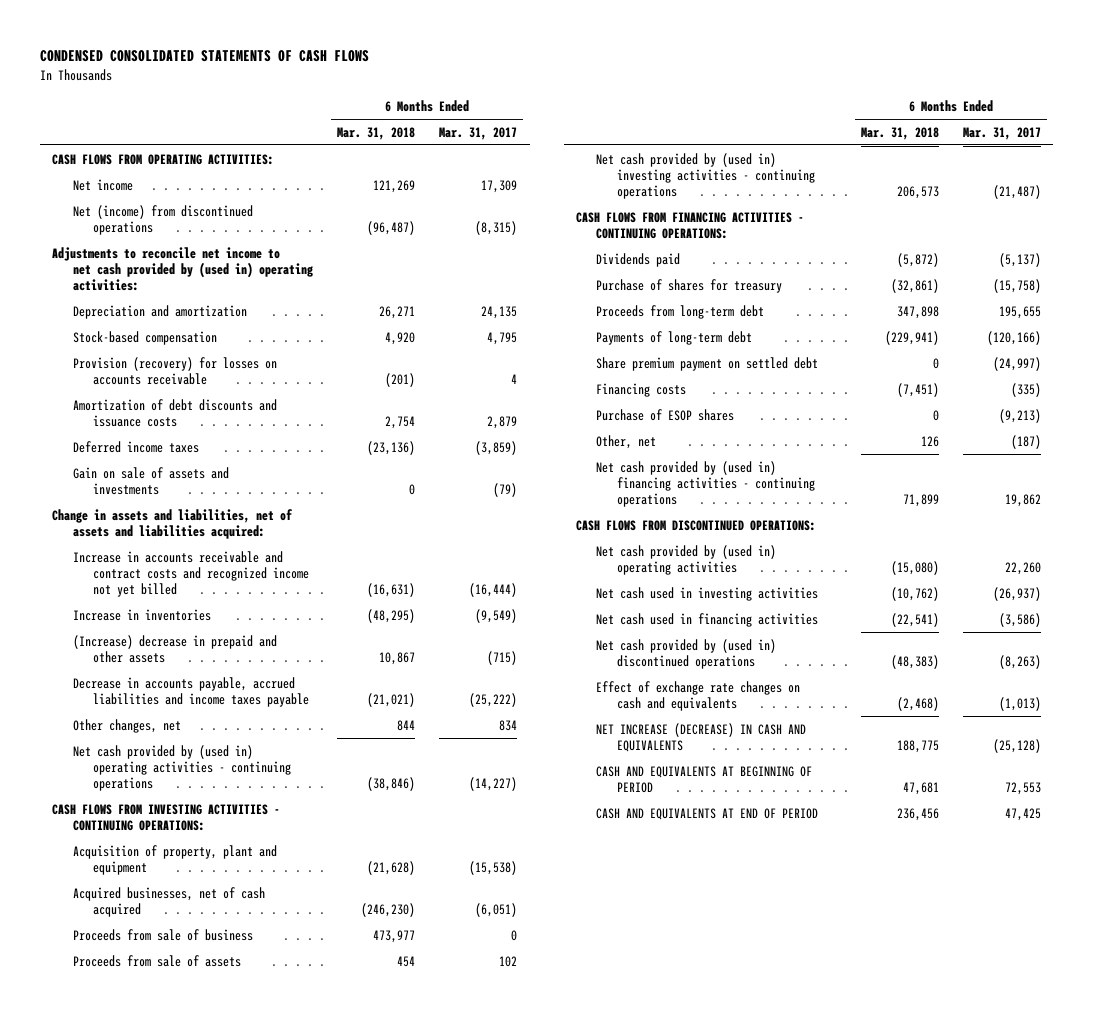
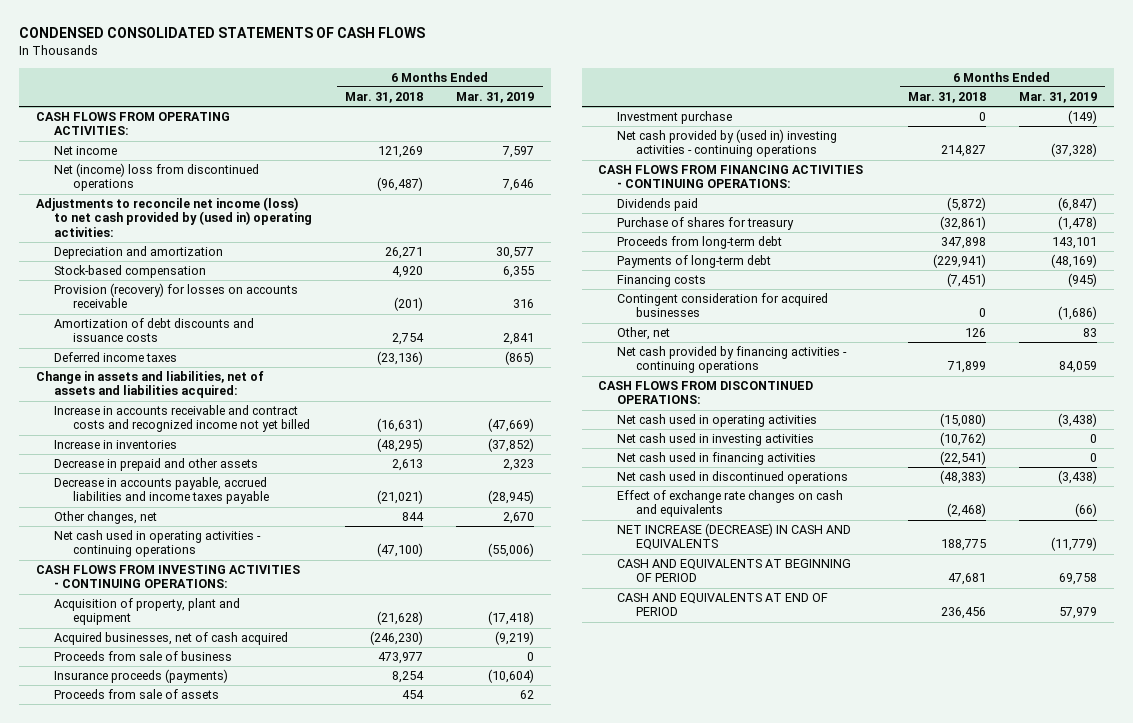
- | 6 Months Ended Mar. 31, 2018 | 6 Months Ended Mar. 31, 2017
+ | 6 Months Ended Mar. 31, 2018 | 6 Months Ended Mar. 31, 2019
- Net (income) from discontinued operations | (96,487) | (8,315)
- Adjustments to reconcile net income to net cash provided by (used in) operating activities:
+ Net (income) loss from discontinued operations | (96,487) | 7,646
+ Adjustments to reconcile net income (loss) to net cash provided by (used in) operating activities:
- Gain on sale of assets and investments | 0 | (79)
- (Increase) decrease in prepaid and other assets | 10,867 | (715)
+ Decrease in prepaid and other assets | 2,613 | 2,323
- Net cash provided by (used in) operating activities - continuing operations | (38,846) | (14,227)
+ Net cash used in operating activities - continuing operations | (47,100) | (55,006)
+ Insurance proceeds (payments) | 8,254 | (10,604)
- Net cash provided by (used in) investing activities - continuing operations | 206,573 | (21,487)
+ Investment purchase | 0 | (149)
+ Net cash provided by (used in) investing activities - continuing operations | 214,827 | (37,328)
- Share premium payment on settled debt | 0 | (24,997)
- Purchase of ESOP shares | 0 | (9,213)
+ Contingent consideration for acquired businesses | 0 | (1,686)
- Net cash provided by (used in) financing activities - continuing operations | 71,899 | 19,862
+ Net cash provided by financing activities - continuing operations | 71,899 | 84,059
- Net cash provided by (used in) operating activities | (15,080) | 22,260
+ Net cash used in operating activities | (15,080) | (3,438)
- Net cash provided by (used in) discontinued operations | (48,383) | (8,263)
+ Net cash used in discontinued operations | (48,383) | (3,438)

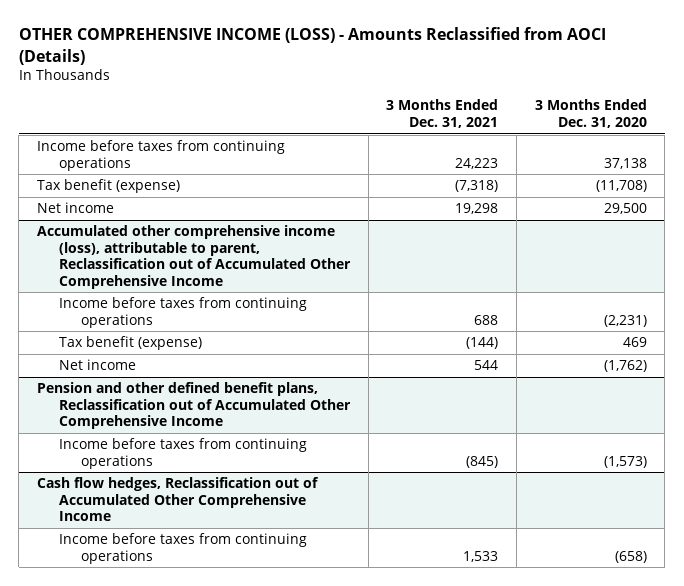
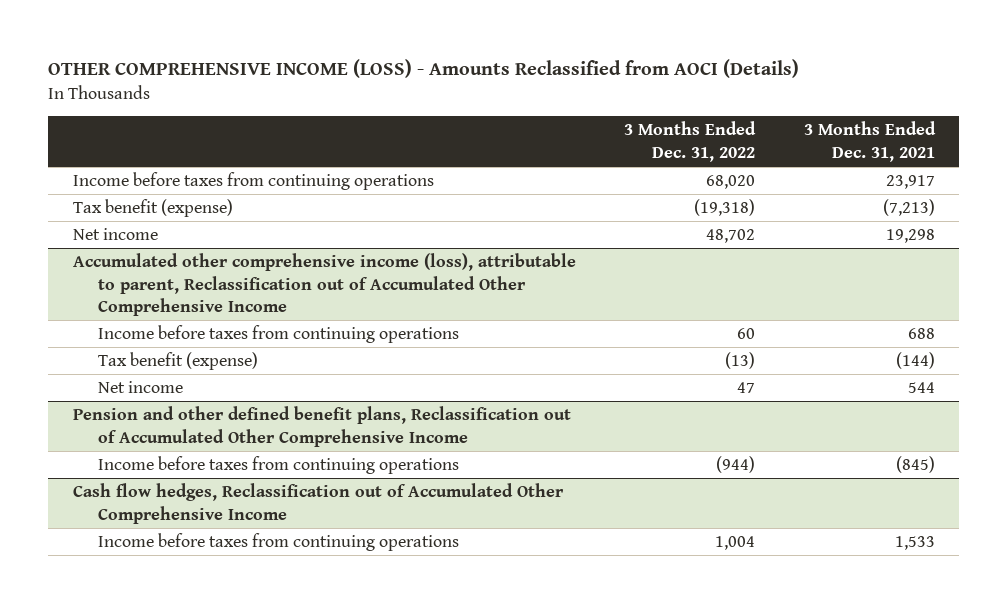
- | 3 Months Ended Dec. 31, 2021 | 3 Months Ended Dec. 31, 2020
+ | 3 Months Ended Dec. 31, 2022 | 3 Months Ended Dec. 31, 2021
- Income before taxes from continuing operations | 24,223 | 37,138
- Tax benefit (expense) | (7,318) | (11,708)
+ Income before taxes from continuing operations | 68,020 | 23,917
+ Tax benefit (expense) | (19,318) | (7,213)

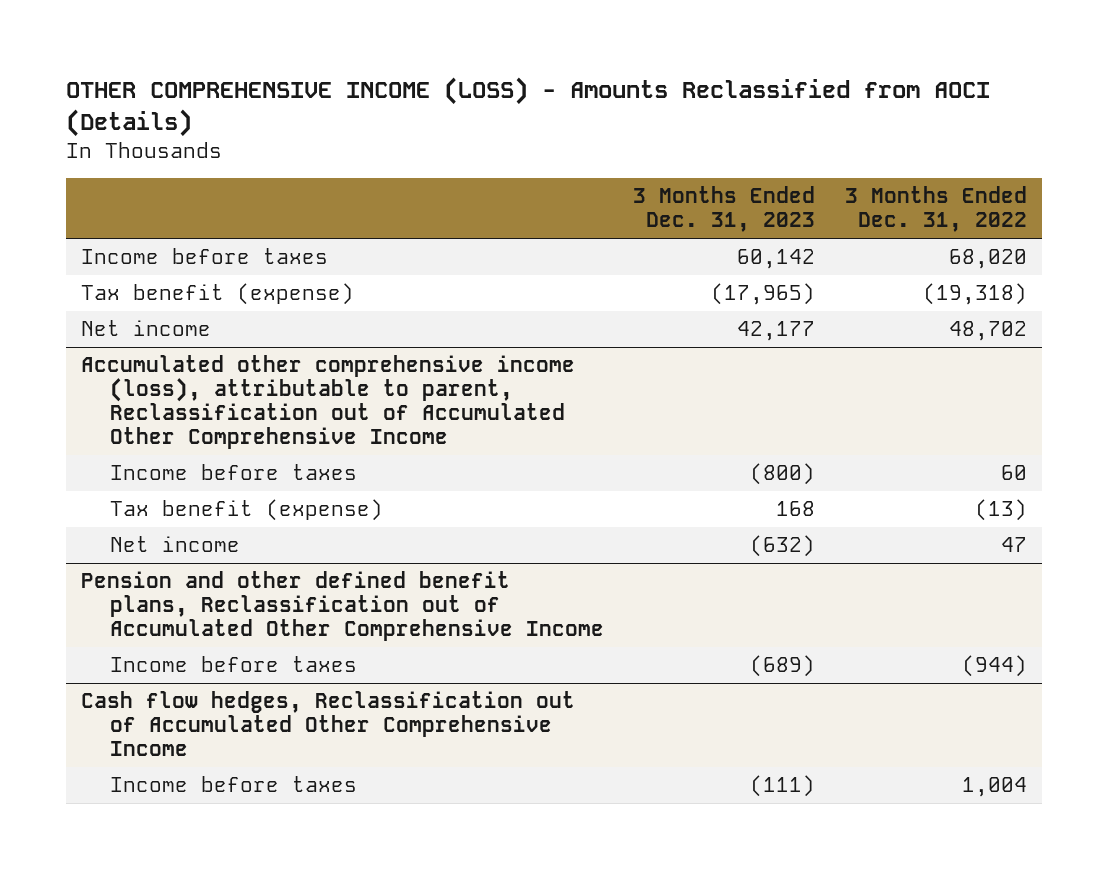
- | 3 Months Ended Dec. 31, 2022 | 3 Months Ended Dec. 31, 2021
+ | 3 Months Ended Dec. 31, 2023 | 3 Months Ended Dec. 31, 2022
- Income before taxes from continuing operations | 68,020 | 23,917
+ Income before taxes | 60,142 | 68,020
@ Accumulated other comprehensive income (loss), attributable to parent, Reclassification out of Accumulated Other Comprehensive Income
- Income before taxes from continuing operations | 60 | 688
+ Income before taxes | (800) | 60
@ Pension and other defined benefit plans, Reclassification out of Accumulated Other Comprehensive Income
- Income before taxes from continuing operations | (944) | (845)
+ Income before taxes | (689) | (944)
@ Cash flow hedges, Reclassification out of Accumulated Other Comprehensive Income
- Income before taxes from continuing operations | 1,004 | 1,533
+ Income before taxes | (111) | 1,004

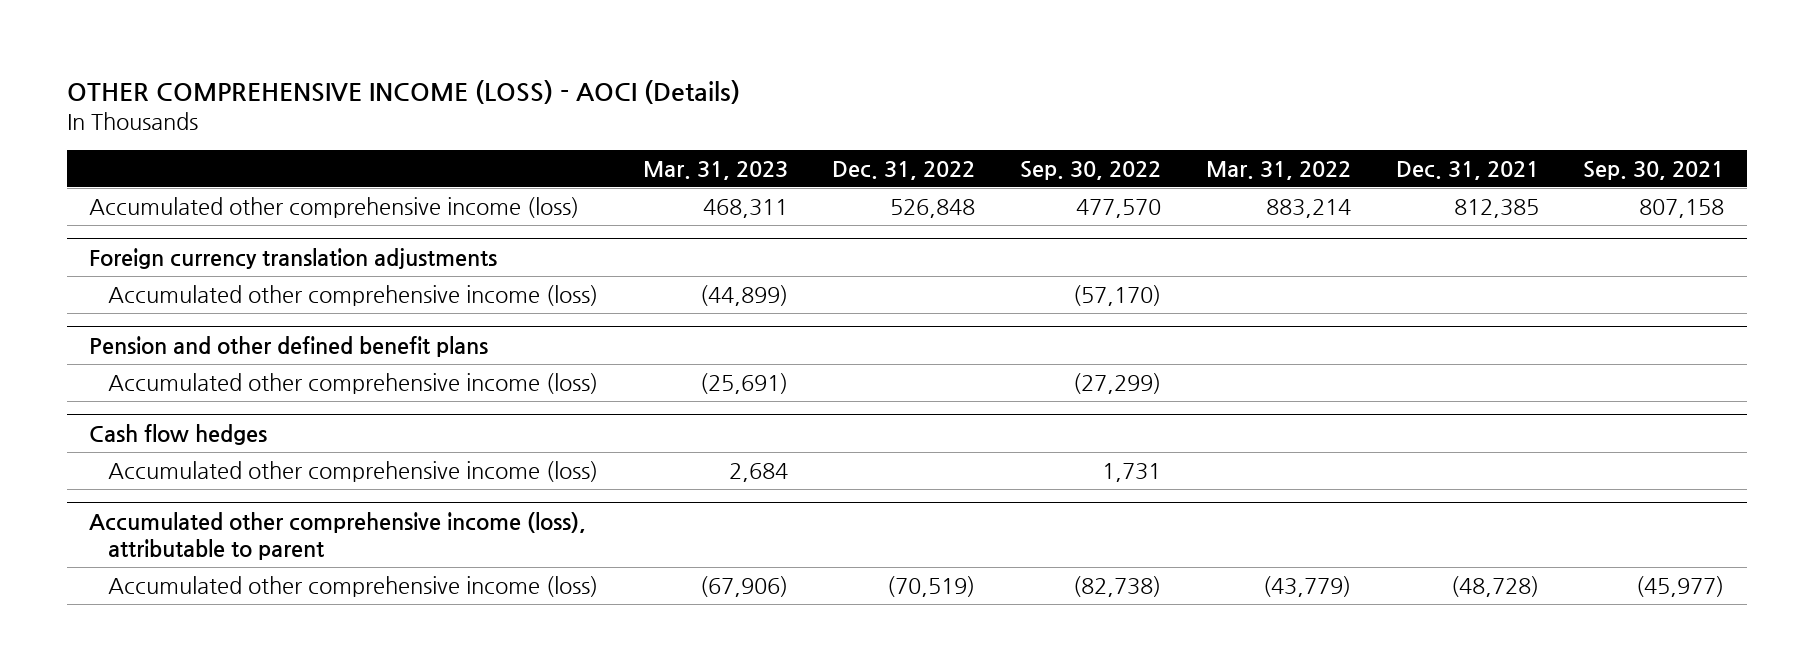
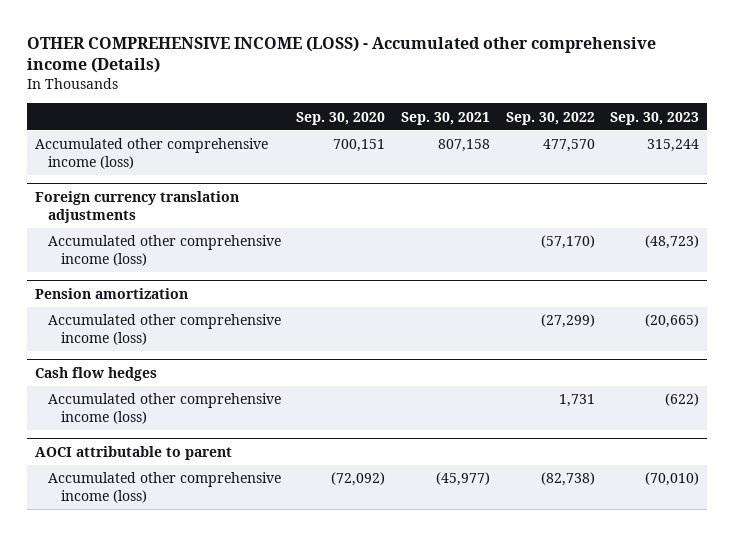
- OTHER COMPREHENSIVE INCOME (LOSS) - AOCI (Details)
+ OTHER COMPREHENSIVE INCOME (LOSS) - Accumulated other comprehensive income (Details)
- | Mar. 31, 2023 | Dec. 31, 2022 | Sep. 30, 2022 | Mar. 31, 2022 | Dec. 31, 2021 | Sep. 30, 2021
+ | Sep. 30, 2020 | Sep. 30, 2021 | Sep. 30, 2022 | Sep. 30, 2023
- Pension and other defined benefit plans
+ Pension amortization
- Accumulated other comprehensive income (loss), attributable to parent
+ AOCI attributable to parent

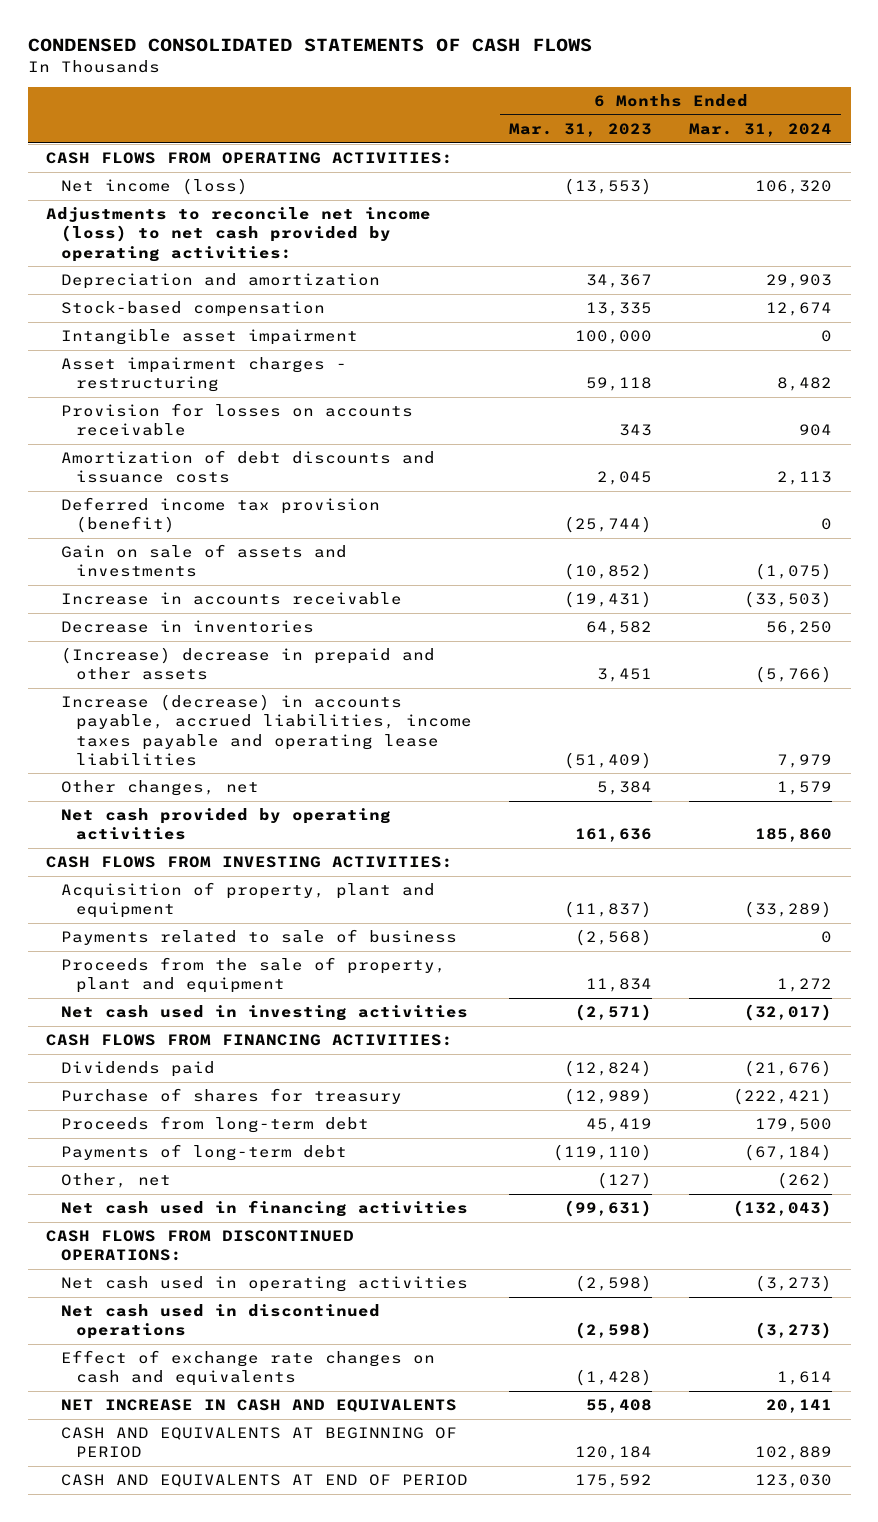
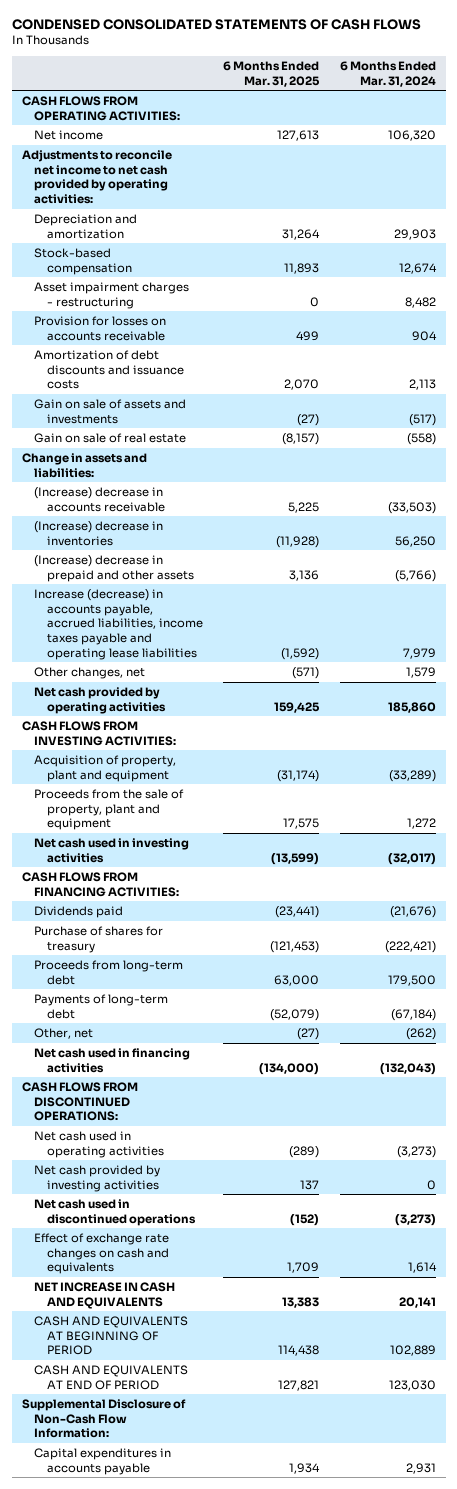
- | 6 Months Ended Mar. 31, 2023 | 6 Months Ended Mar. 31, 2024
+ | 6 Months Ended Mar. 31, 2025 | 6 Months Ended Mar. 31, 2024
- Net income (loss) | (13,553) | 106,320
- Adjustments to reconcile net income (loss) to net cash provided by operating activities:
+ Net income | 127,613 | 106,320
+ Adjustments to reconcile net income to net cash provided by operating activities:
- Intangible asset impairment | 100,000 | 0
- Deferred income tax provision (benefit) | (25,744) | 0
- Gain on sale of assets and investments | (10,852) | (1,075)
- Increase in accounts receivable | (19,431) | (33,503)
- Decrease in inventories | 64,582 | 56,250
+ Gain on sale of assets and investments | (27) | (517)
+ Gain on sale of real estate | (8,157) | (558)
+ Change in assets and liabilities:
+ (Increase) decrease in accounts receivable | 5,225 | (33,503)
+ (Increase) decrease in inventories | (11,928) | 56,250
- Payments related to sale of business | (2,568) | 0
+ Net cash provided by investing activities | 137 | 0
+ Supplemental Disclosure of Non-Cash Flow Information:
+ Capital expenditures in accounts payable | 1,934 | 2,931

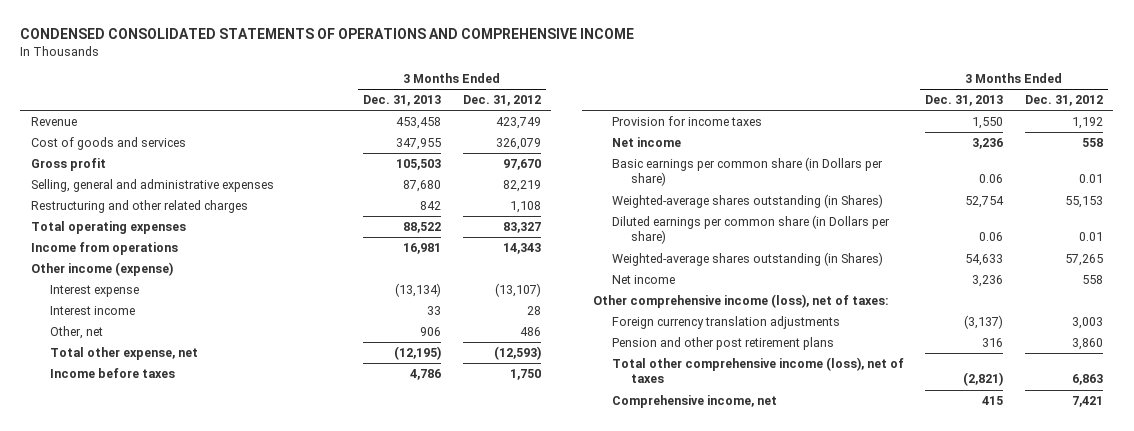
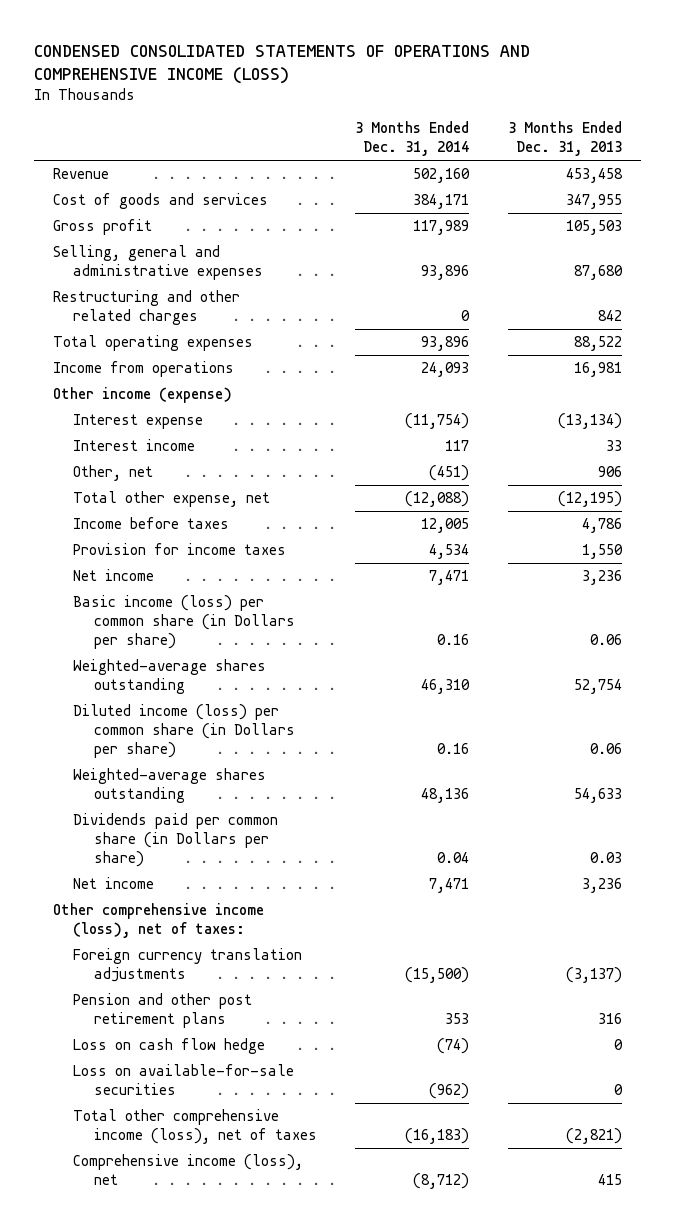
- CONDENSED CONSOLIDATED STATEMENTS OF OPERATIONS AND COMPREHENSIVE INCOME
+ CONDENSED CONSOLIDATED STATEMENTS OF OPERATIONS AND COMPREHENSIVE INCOME (LOSS)
- | 3 Months Ended Dec. 31, 2013 | 3 Months Ended Dec. 31, 2012
+ | 3 Months Ended Dec. 31, 2014 | 3 Months Ended Dec. 31, 2013
- Basic earnings per common share (in Dollars per share) | 0.06 | 0.01
- Weighted-average shares outstanding (in Shares) | 52,754 | 55,153
- Diluted earnings per common share (in Dollars per share) | 0.06 | 0.01
- Weighted-average shares outstanding (in Shares) | 54,633 | 57,265
+ Basic income (loss) per common share (in Dollars per share) | 0.16 | 0.06
+ Weighted-average shares outstanding | 46,310 | 52,754
+ Diluted income (loss) per common share (in Dollars per share) | 0.16 | 0.06
+ Weighted-average shares outstanding | 48,136 | 54,633
+ Dividends paid per common share (in Dollars per share) | 0.04 | 0.03
+ Loss on cash flow hedge | (74) | 0
+ Loss on available-for-sale securities | (962) | 0
- Comprehensive income, net | 415 | 7,421
+ Comprehensive income (loss), net | (8,712) | 415

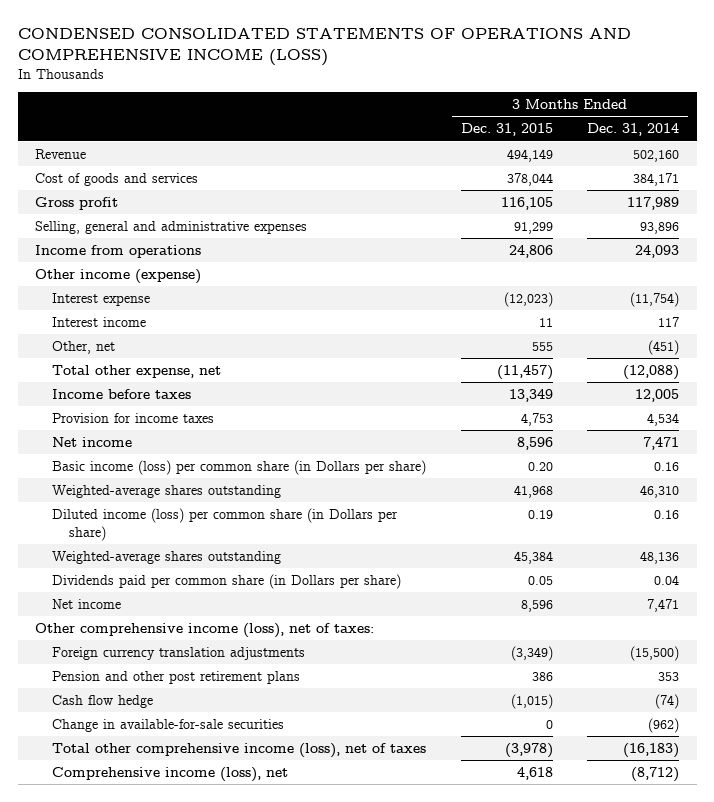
- | 3 Months Ended Dec. 31, 2014 | 3 Months Ended Dec. 31, 2013
+ | 3 Months Ended Dec. 31, 2015 | 3 Months Ended Dec. 31, 2014
- Restructuring and other related charges | 0 | 842
- Total operating expenses | 93,896 | 88,522
- Loss on cash flow hedge | (74) | 0
- Loss on available-for-sale securities | (962) | 0
+ Cash flow hedge | (1,015) | (74)
+ Change in available-for-sale securities | 0 | (962)

